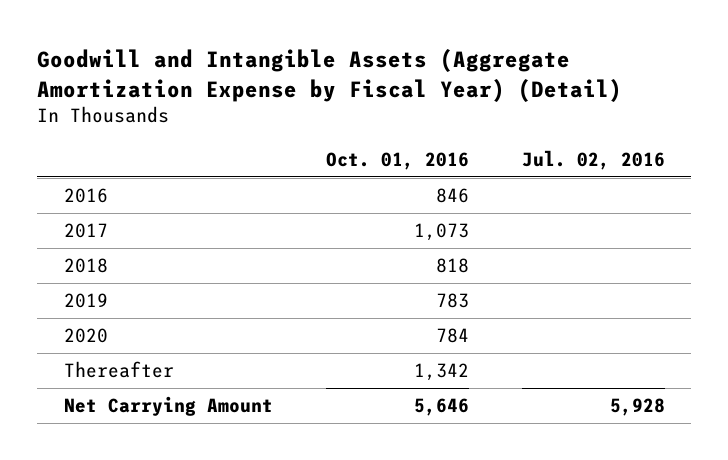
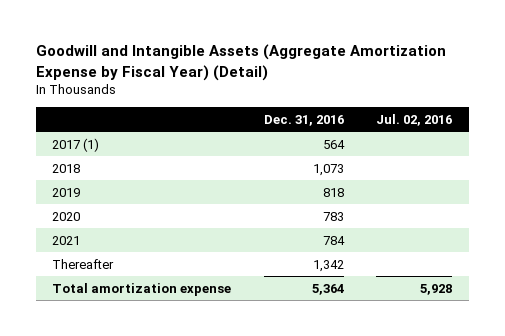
- | Oct. 01, 2016 | Jul. 02, 2016
+ | Dec. 31, 2016 | Jul. 02, 2016
- 2016 | 846 |
- 2017 | 1,073 |
+ 2017 (1) | 564 |
+ 2021 | 784 |
- Net Carrying Amount | 5,646 | 5,928
+ Total amortization expense | 5,364 | 5,928

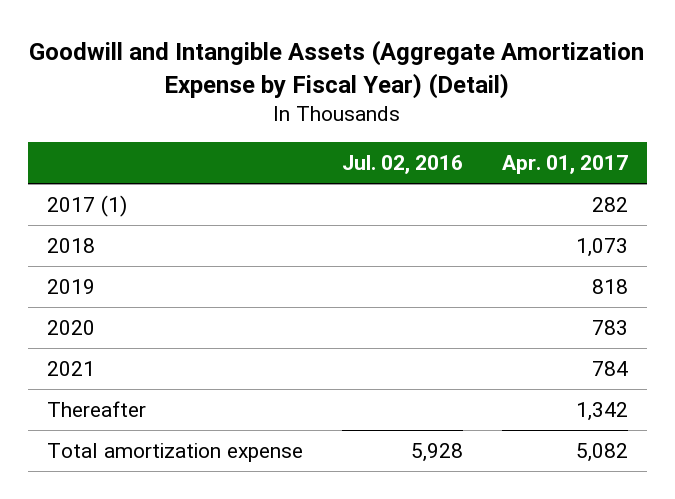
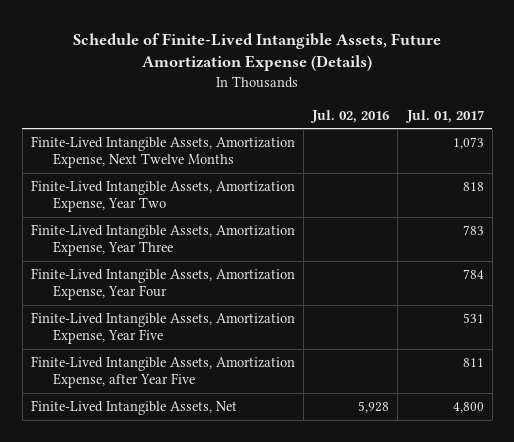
- Goodwill and Intangible Assets (Aggregate Amortization Expense by Fiscal Year) (Detail)
+ Schedule of Finite-Lived Intangible Assets, Future Amortization Expense (Details)
- | Jul. 02, 2016 | Apr. 01, 2017
+ | Jul. 02, 2016 | Jul. 01, 2017
- 2017 (1) | | 282
- 2018 | | 1,073
- 2019 | | 818
- 2020 | | 783
- 2021 | | 784
- Thereafter | | 1,342
- Total amortization expense | 5,928 | 5,082
+ Finite-Lived Intangible Assets, Amortization Expense, Next Twelve Months | | 1,073
+ Finite-Lived Intangible Assets, Amortization Expense, Year Two | | 818
+ Finite-Lived Intangible Assets, Amortization Expense, Year Three | | 783
+ Finite-Lived Intangible Assets, Amortization Expense, Year Four | | 784
+ Finite-Lived Intangible Assets, Amortization Expense, Year Five | | 531
+ Finite-Lived Intangible Assets, Amortization Expense, after Year Five | | 811
+ Finite-Lived Intangible Assets, Net | 5,928 | 4,800

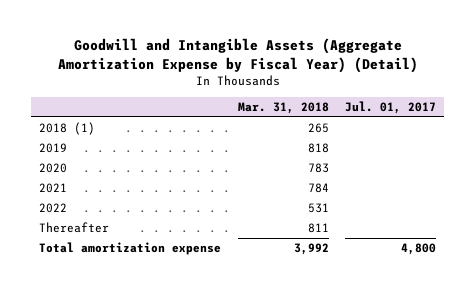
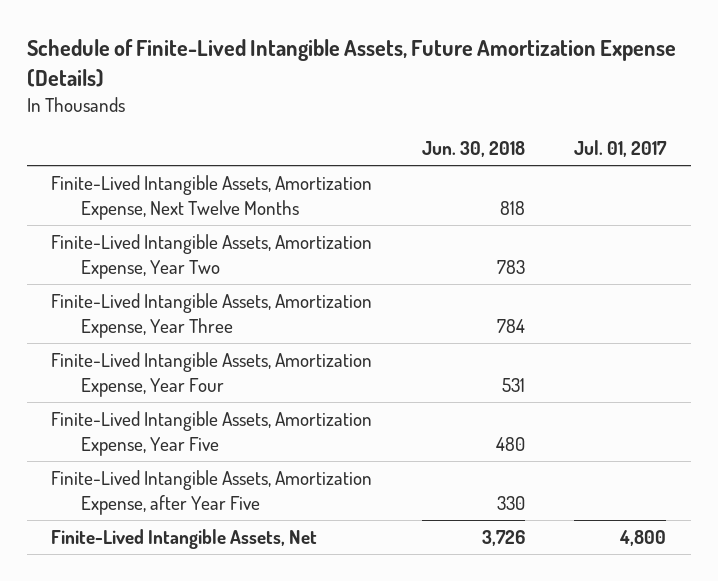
- Goodwill and Intangible Assets (Aggregate Amortization Expense by Fiscal Year) (Detail)
+ Schedule of Finite-Lived Intangible Assets, Future Amortization Expense (Details)
- | Mar. 31, 2018 | Jul. 01, 2017
+ | Jun. 30, 2018 | Jul. 01, 2017
- 2018 (1) | 265 |
- 2019 | 818 |
- 2020 | 783 |
- 2021 | 784 |
- 2022 | 531 |
- Thereafter | 811 |
- Total amortization expense | 3,992 | 4,800
+ Finite-Lived Intangible Assets, Amortization Expense, Next Twelve Months | 818 |
+ Finite-Lived Intangible Assets, Amortization Expense, Year Two | 783 |
+ Finite-Lived Intangible Assets, Amortization Expense, Year Three | 784 |
+ Finite-Lived Intangible Assets, Amortization Expense, Year Four | 531 |
+ Finite-Lived Intangible Assets, Amortization Expense, Year Five | 480 |
+ Finite-Lived Intangible Assets, Amortization Expense, after Year Five | 330 |
+ Finite-Lived Intangible Assets, Net | 3,726 | 4,800

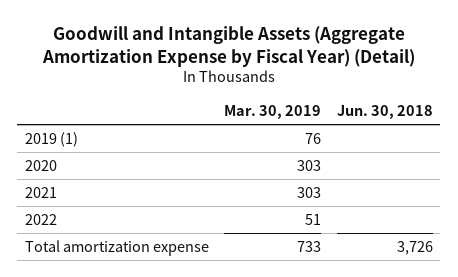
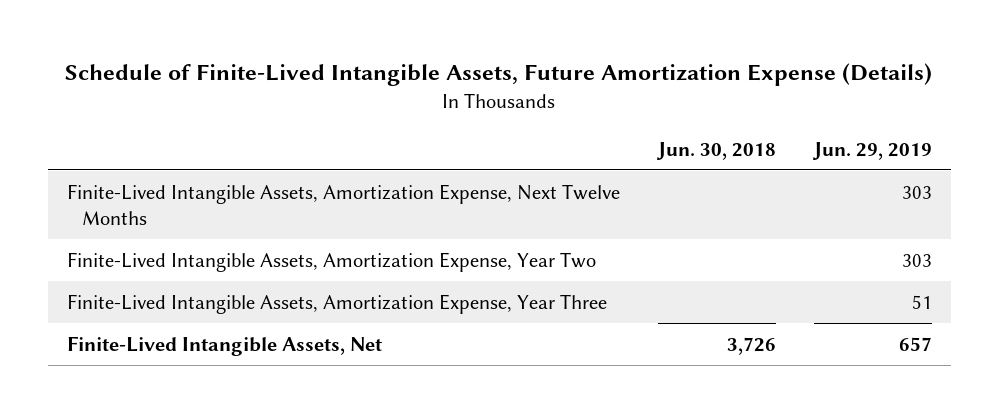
- Goodwill and Intangible Assets (Aggregate Amortization Expense by Fiscal Year) (Detail)
+ Schedule of Finite-Lived Intangible Assets, Future Amortization Expense (Details)
- | Mar. 30, 2019 | Jun. 30, 2018
+ | Jun. 30, 2018 | Jun. 29, 2019
- 2019 (1) | 76 |
- 2020 | 303 |
- 2021 | 303 |
- 2022 | 51 |
- Total amortization expense | 733 | 3,726
+ Finite-Lived Intangible Assets, Amortization Expense, Next Twelve Months | | 303
+ Finite-Lived Intangible Assets, Amortization Expense, Year Two | | 303
+ Finite-Lived Intangible Assets, Amortization Expense, Year Three | | 51
+ Finite-Lived Intangible Assets, Net | 3,726 | 657

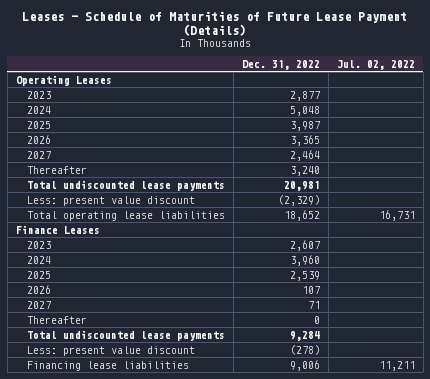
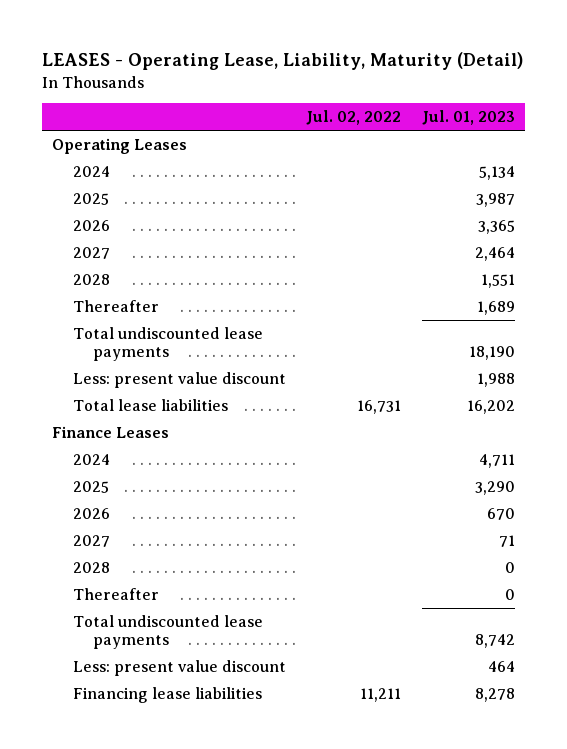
- Leases - Schedule of Maturities of Future Lease Payment (Details)
+ LEASES - Operating Lease, Liability, Maturity (Detail)
- | Dec. 31, 2022 | Jul. 02, 2022
+ | Jul. 02, 2022 | Jul. 01, 2023
- 2023 | 2,877 |
+ 2028 | | 1,551
- Total operating lease liabilities | 18,652 | 16,731
+ Total lease liabilities | 16,731 | 16,202
- 2023 | 2,607 |
+ 2028 | | 0

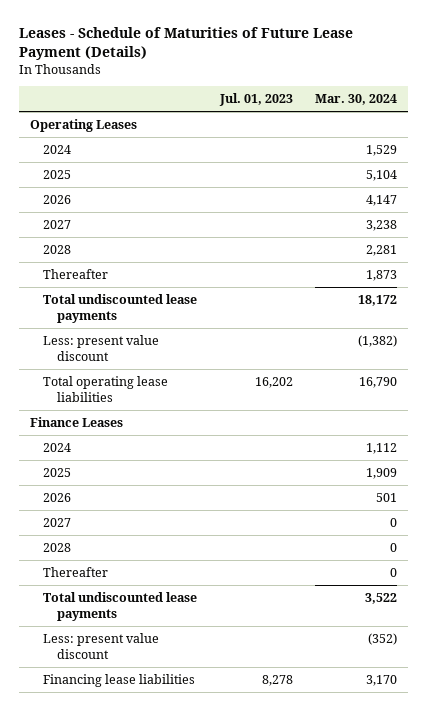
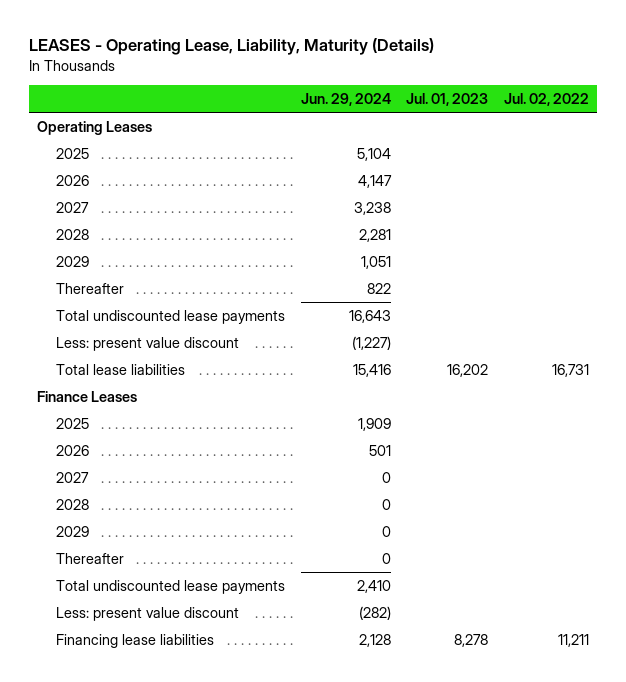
- Leases - Schedule of Maturities of Future Lease Payment (Details)
+ LEASES - Operating Lease, Liability, Maturity (Details)
- | Jul. 01, 2023 | Mar. 30, 2024
+ | Jun. 29, 2024 | Jul. 01, 2023 | Jul. 02, 2022
- 2024 | | 1,529
+ 2029 | 1,051 | |
- Total operating lease liabilities | 16,202 | 16,790
+ Total lease liabilities | 15,416 | 16,202 | 16,731
- 2024 | | 1,112
+ 2029 | 0 | |

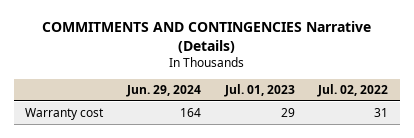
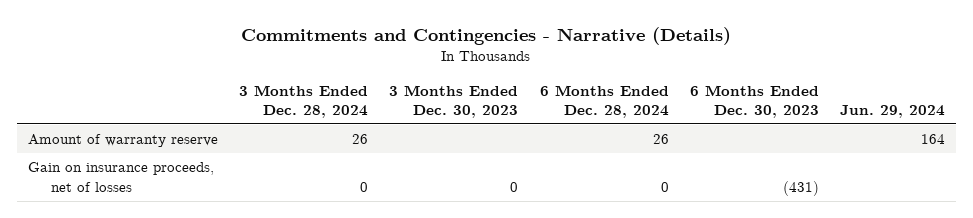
- COMMITMENTS AND CONTINGENCIES Narrative (Details)
+ Commitments and Contingencies - Narrative (Details)
- | Jun. 29, 2024 | Jul. 01, 2023 | Jul. 02, 2022
+ | 3 Months Ended Dec. 28, 2024 | 3 Months Ended Dec. 30, 2023 | 6 Months Ended Dec. 28, 2024 | 6 Months Ended Dec. 30, 2023 | Jun. 29, 2024
- Warranty cost | 164 | 29 | 31
+ Amount of warranty reserve | 26 | | 26 | | 164
+ Gain on insurance proceeds, net of losses | 0 | 0 | 0 | (431) |

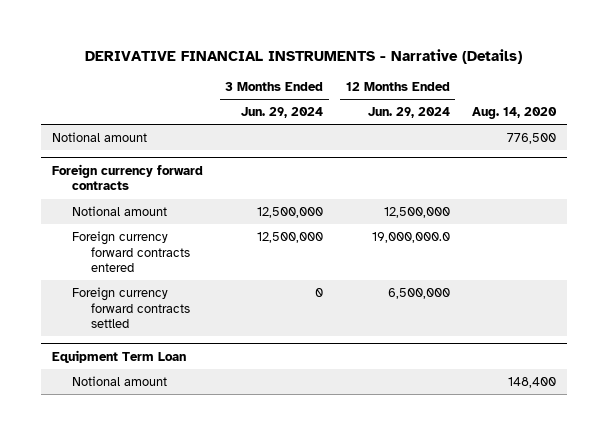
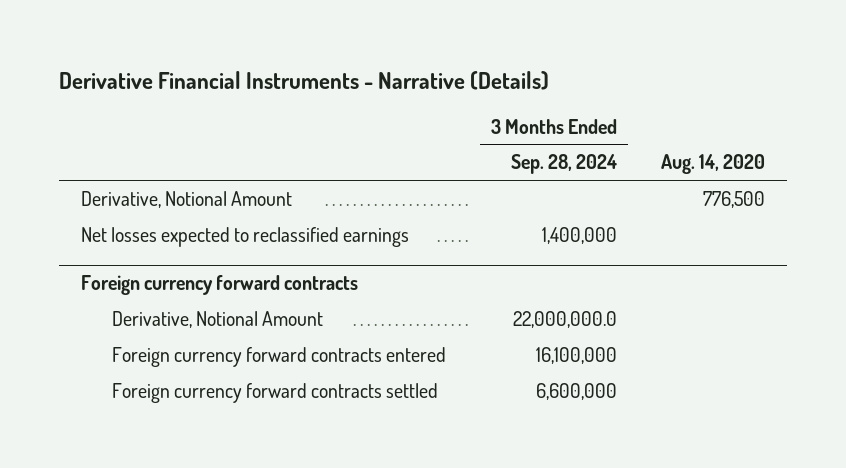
- DERIVATIVE FINANCIAL INSTRUMENTS - Narrative (Details)
+ Derivative Financial Instruments - Narrative (Details)
- | 3 Months Ended Jun. 29, 2024 | 12 Months Ended Jun. 29, 2024 | Aug. 14, 2020
+ | 3 Months Ended Sep. 28, 2024 | Aug. 14, 2020
- Notional amount | | | 776,500
+ Derivative, Notional Amount | | 776,500
+ Net losses expected to reclassified earnings | 1,400,000 |
@ Foreign currency forward contracts
- Notional amount | 12,500,000 | 12,500,000 |
+ Derivative, Notional Amount | 22,000,000.0 |
- Equipment Term Loan
- Notional amount | | | 148,400

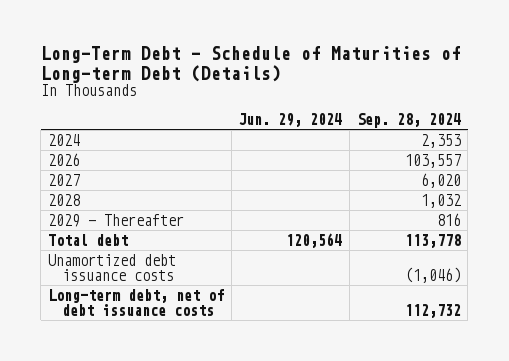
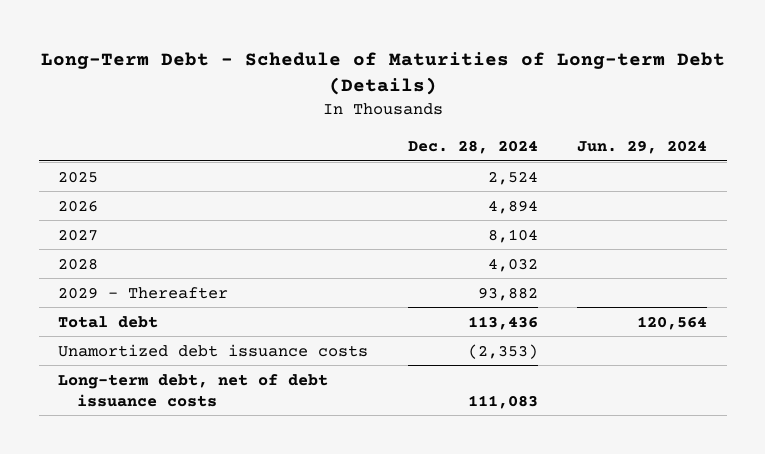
- | Jun. 29, 2024 | Sep. 28, 2024
+ | Dec. 28, 2024 | Jun. 29, 2024
- 2024 | | 2,353
+ 2025 | 2,524 |

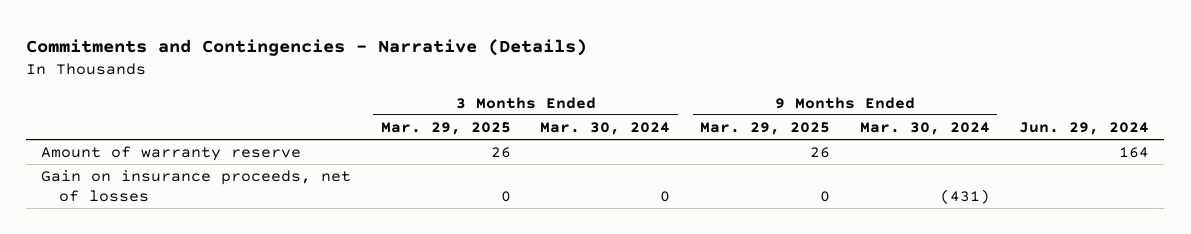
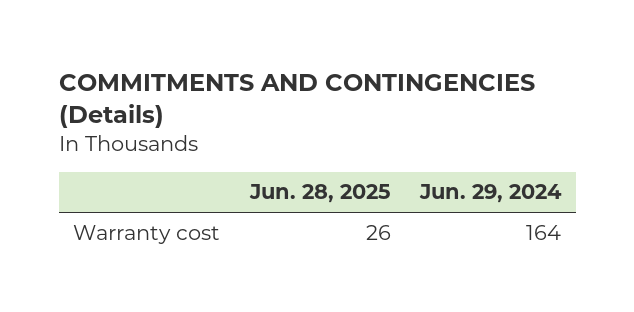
- Commitments and Contingencies - Narrative (Details)
+ COMMITMENTS AND CONTINGENCIES (Details)
- | 3 Months Ended Mar. 29, 2025 | 3 Months Ended Mar. 30, 2024 | 9 Months Ended Mar. 29, 2025 | 9 Months Ended Mar. 30, 2024 | Jun. 29, 2024
+ | Jun. 28, 2025 | Jun. 29, 2024
- Amount of warranty reserve | 26 | | 26 | | 164
- Gain on insurance proceeds, net of losses | 0 | 0 | 0 | (431) |
+ Warranty cost | 26 | 164

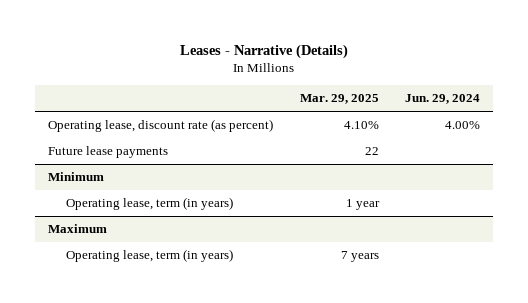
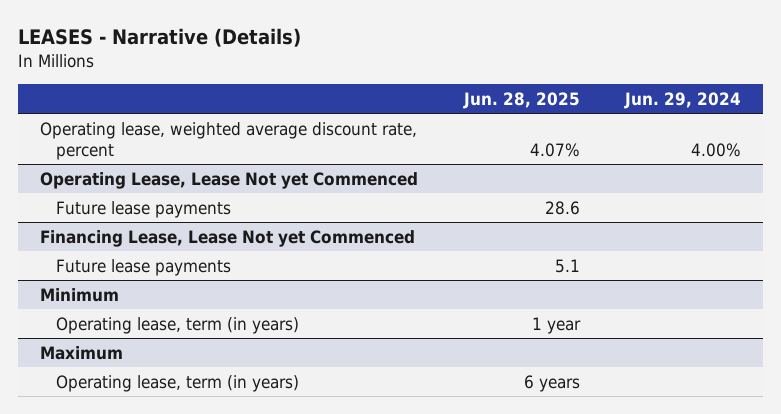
- Leases - Narrative (Details)
+ LEASES - Narrative (Details)
- | Mar. 29, 2025 | Jun. 29, 2024
+ | Jun. 28, 2025 | Jun. 29, 2024
- Operating lease, discount rate (as percent) | 4.10% | 4.00%
- Future lease payments | 22 |
+ Operating lease, weighted average discount rate, percent | 4.07% | 4.00%
+ Operating Lease, Lease Not yet Commenced
+ Future lease payments | 28.6 |
+ Financing Lease, Lease Not yet Commenced
+ Future lease payments | 5.1 |

